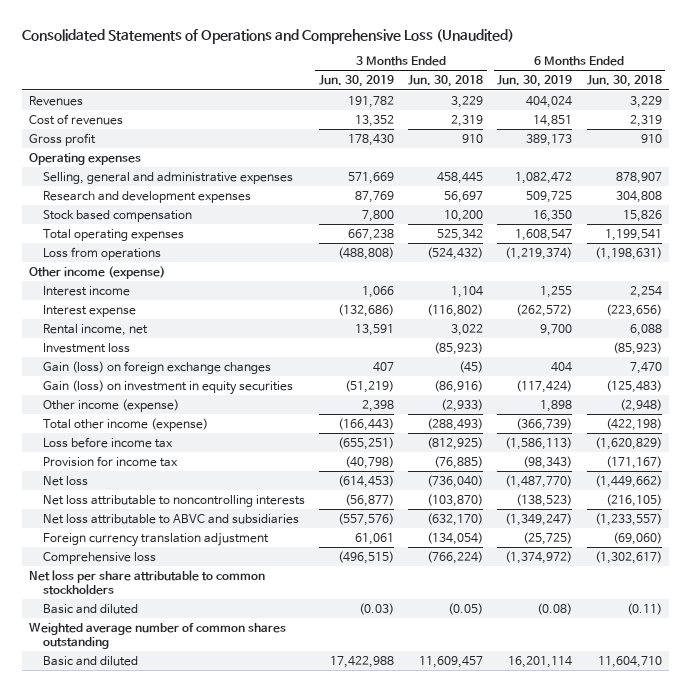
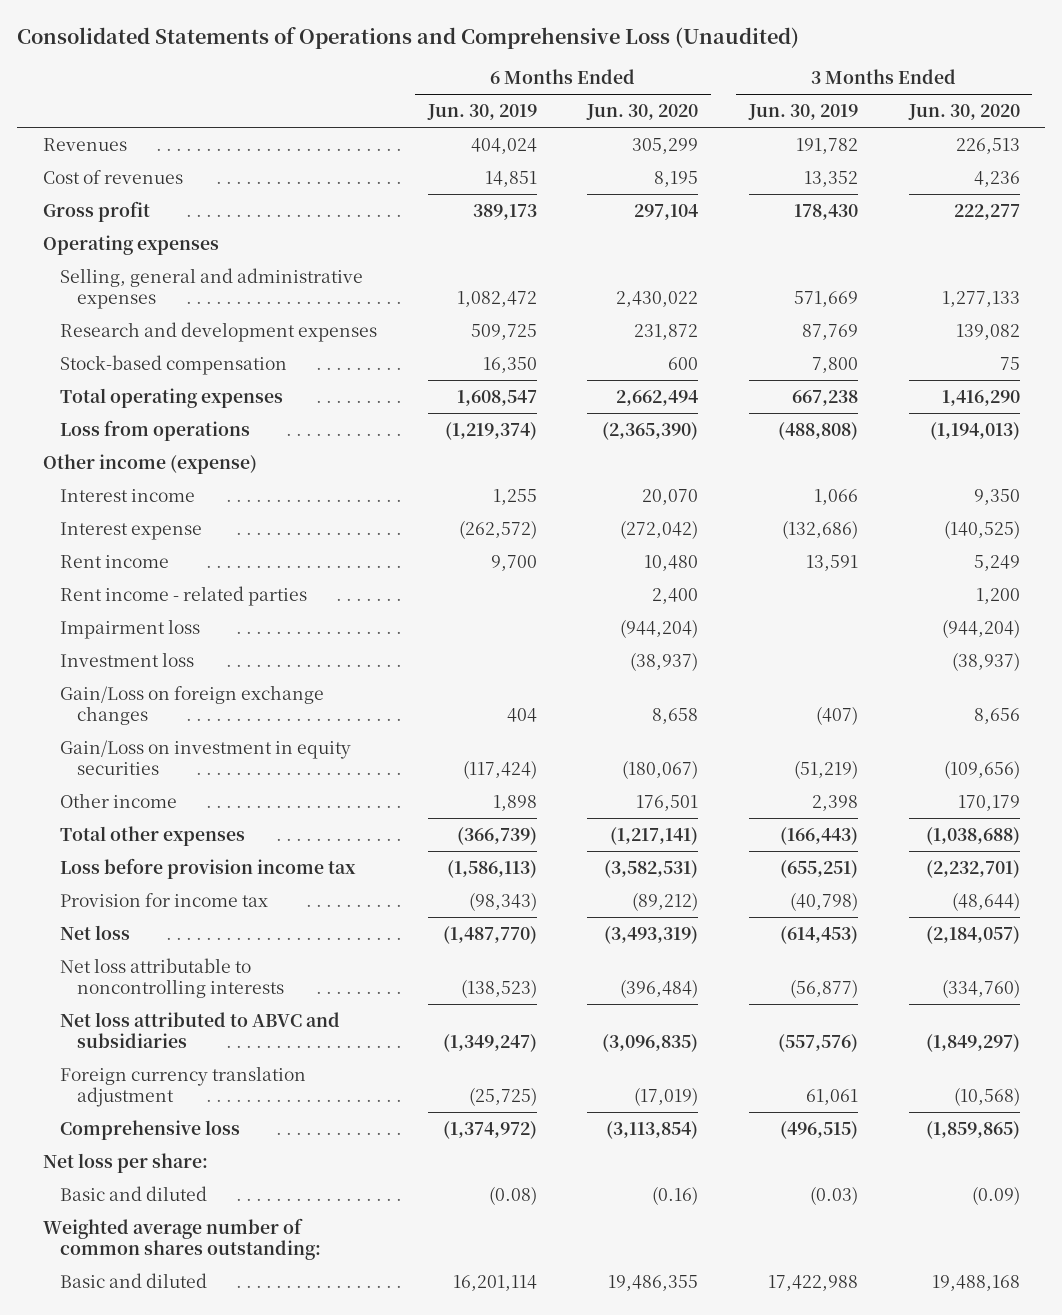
- | 3 Months Ended Jun. 30, 2019 | 3 Months Ended Jun. 30, 2018 | 6 Months Ended Jun. 30, 2019 | 6 Months Ended Jun. 30, 2018
+ | 6 Months Ended Jun. 30, 2019 | 6 Months Ended Jun. 30, 2020 | 3 Months Ended Jun. 30, 2019 | 3 Months Ended Jun. 30, 2020
- Stock based compensation | 7,800 | 10,200 | 16,350 | 15,826
+ Stock-based compensation | 16,350 | 600 | 7,800 | 75
- Rental income, net | 13,591 | 3,022 | 9,700 | 6,088
+ Rent income | 9,700 | 10,480 | 13,591 | 5,249
+ Rent income - related parties | | 2,400 | | 1,200
+ Impairment loss | | (944,204) | | (944,204)
- Gain (loss) on foreign exchange changes | 407 | (45) | 404 | 7,470
- Gain (loss) on investment in equity securities | (51,219) | (86,916) | (117,424) | (125,483)
- Other income (expense) | 2,398 | (2,933) | 1,898 | (2,948)
- Total other income (expense) | (166,443) | (288,493) | (366,739) | (422,198)
- Loss before income tax | (655,251) | (812,925) | (1,586,113) | (1,620,829)
+ Gain/Loss on foreign exchange changes | 404 | 8,658 | (407) | 8,656
+ Gain/Loss on investment in equity securities | (117,424) | (180,067) | (51,219) | (109,656)
+ Other income | 1,898 | 176,501 | 2,398 | 170,179
+ Total other expenses | (366,739) | (1,217,141) | (166,443) | (1,038,688)
+ Loss before provision income tax | (1,586,113) | (3,582,531) | (655,251) | (2,232,701)
- Net loss attributable to ABVC and subsidiaries | (557,576) | (632,170) | (1,349,247) | (1,233,557)
+ Net loss attributed to ABVC and subsidiaries | (1,349,247) | (3,096,835) | (557,576) | (1,849,297)
- Net loss per share attributable to common stockholders
+ Net loss per share:
- Weighted average number of common shares outstanding
+ Weighted average number of common shares outstanding:

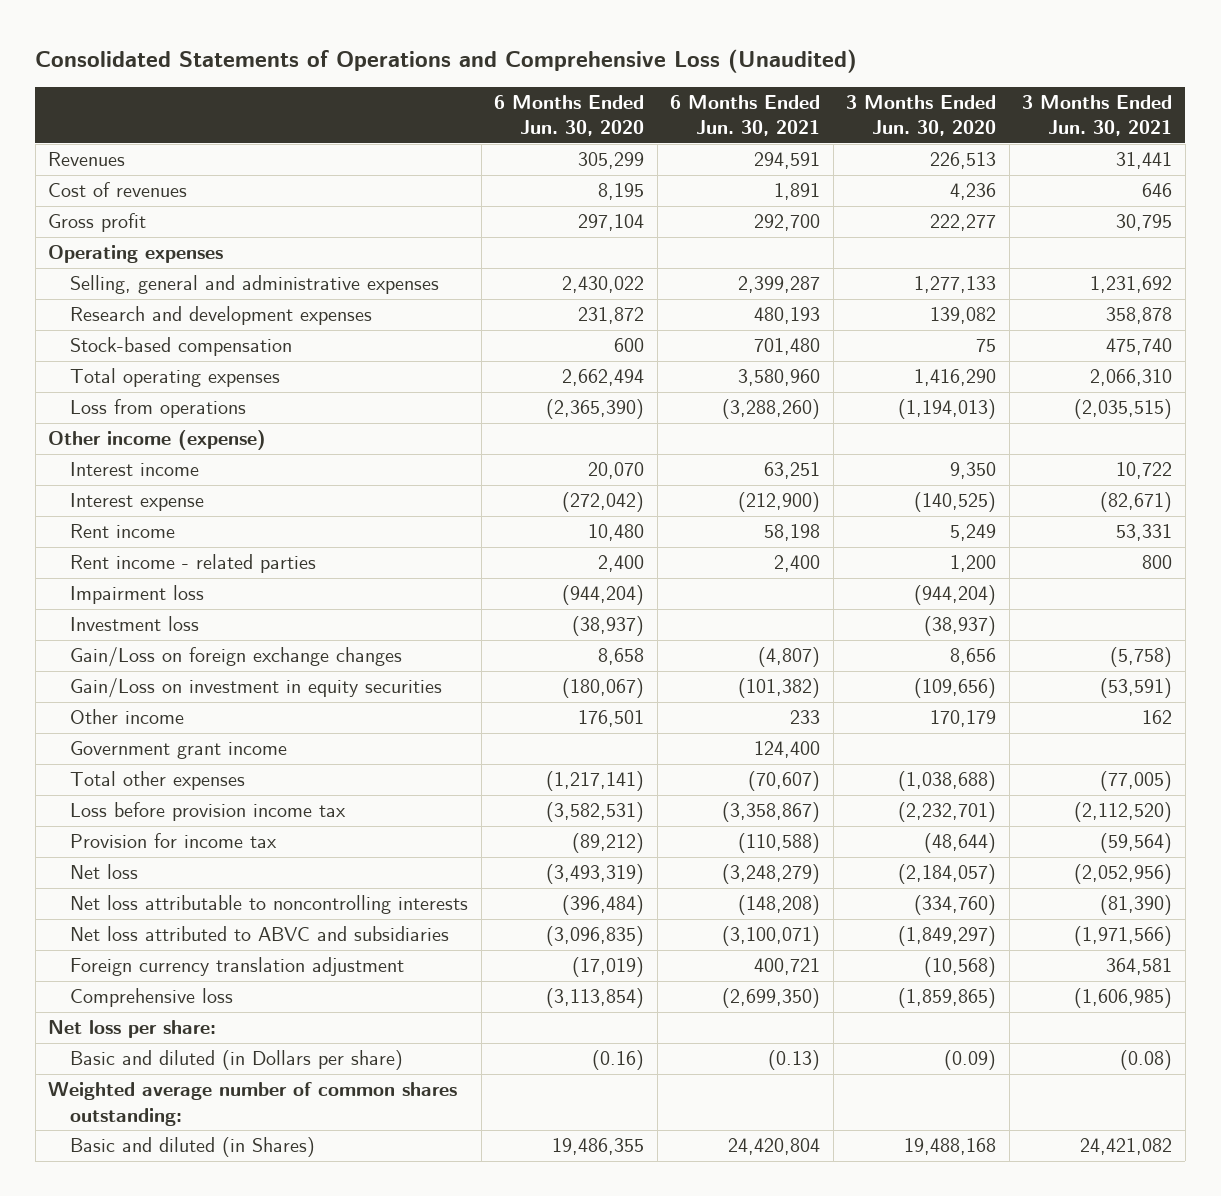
- | 6 Months Ended Jun. 30, 2019 | 6 Months Ended Jun. 30, 2020 | 3 Months Ended Jun. 30, 2019 | 3 Months Ended Jun. 30, 2020
+ | 6 Months Ended Jun. 30, 2020 | 6 Months Ended Jun. 30, 2021 | 3 Months Ended Jun. 30, 2020 | 3 Months Ended Jun. 30, 2021
+ Government grant income | | 124,400 | |
- Basic and diluted | (0.08) | (0.16) | (0.03) | (0.09)
+ Basic and diluted (in Dollars per share) | (0.16) | (0.13) | (0.09) | (0.08)
- Basic and diluted | 16,201,114 | 19,486,355 | 17,422,988 | 19,488,168
+ Basic and diluted (in Shares) | 19,486,355 | 24,420,804 | 19,488,168 | 24,421,082

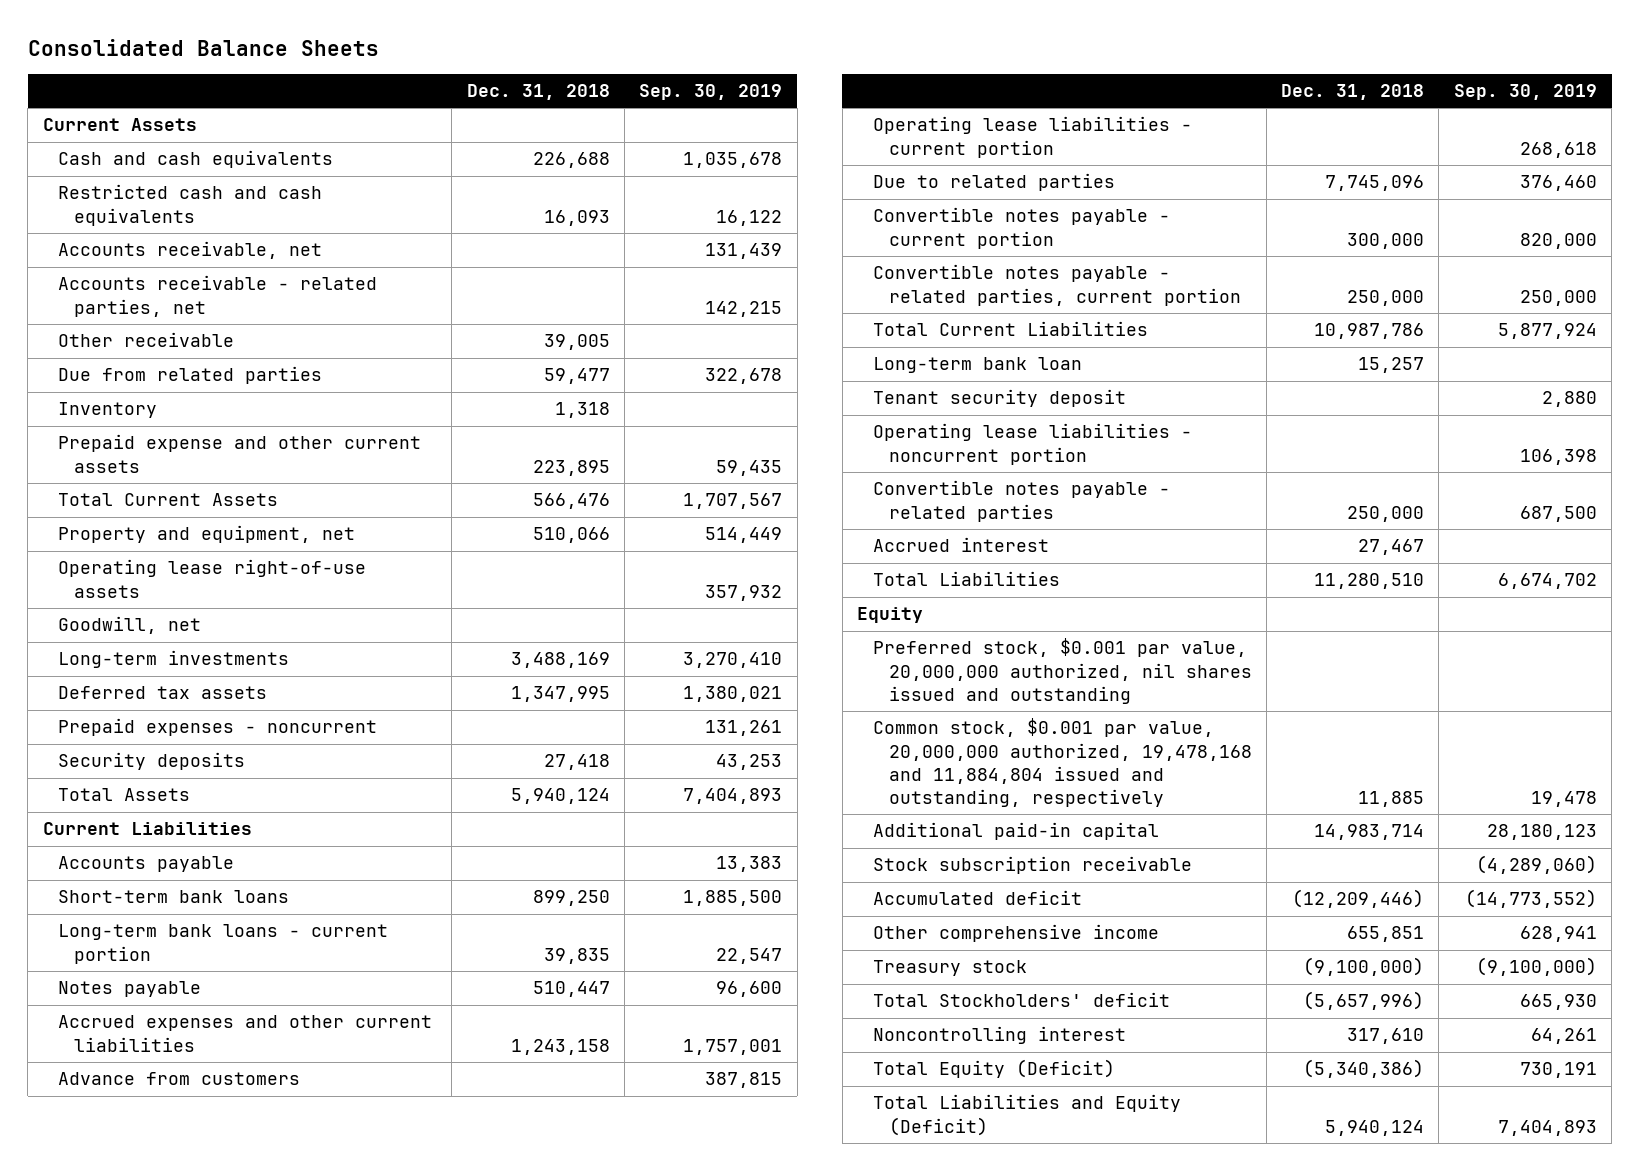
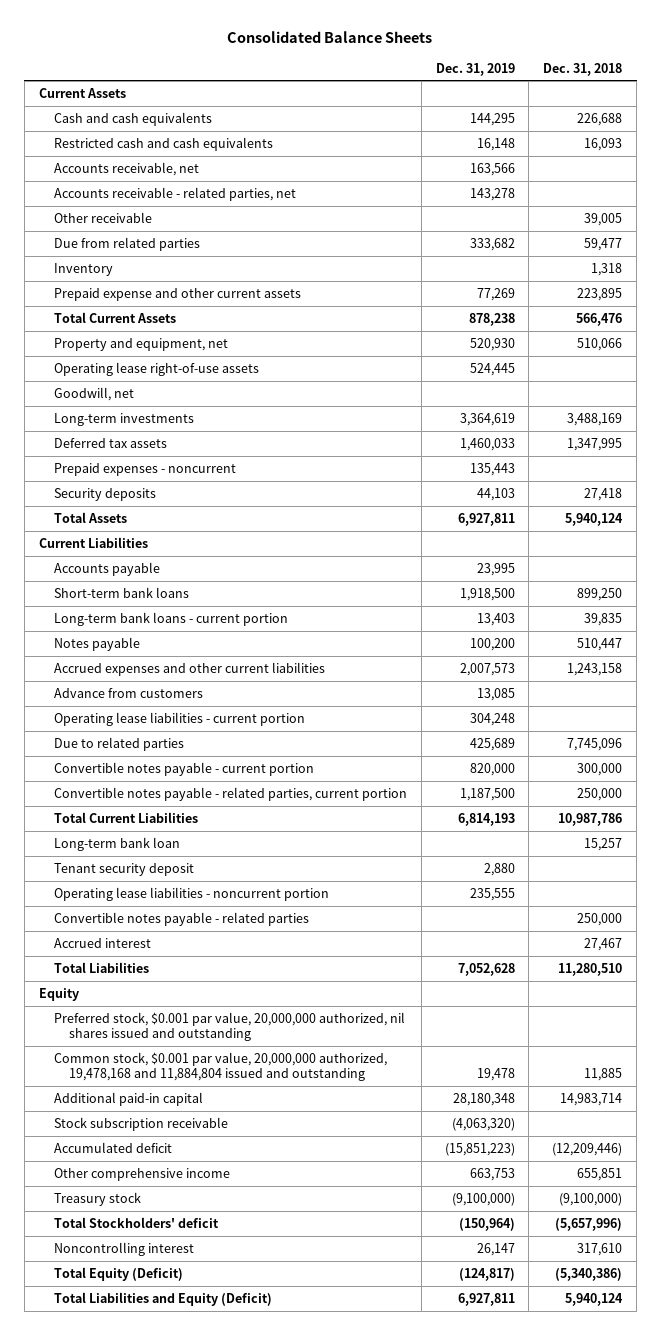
- | Dec. 31, 2018 | Sep. 30, 2019
+ | Dec. 31, 2019 | Dec. 31, 2018
- Common stock, $0.001 par value, 20,000,000 authorized, 19,478,168 and 11,884,804 issued and outstanding, respectively | 11,885 | 19,478
+ Common stock, $0.001 par value, 20,000,000 authorized, 19,478,168 and 11,884,804 issued and outstanding | 19,478 | 11,885

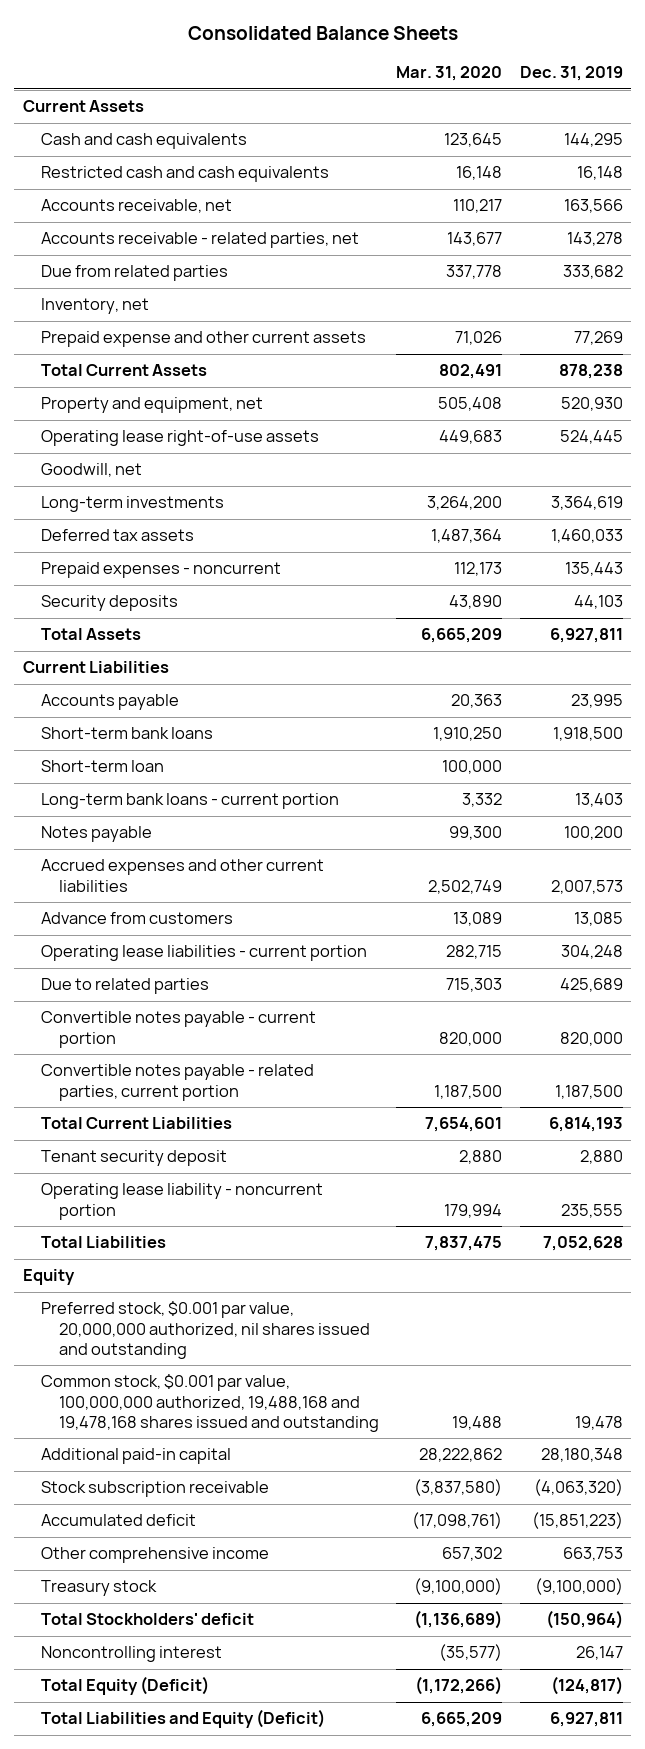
- | Dec. 31, 2019 | Dec. 31, 2018
+ | Mar. 31, 2020 | Dec. 31, 2019
- Other receivable | | 39,005
- Inventory | | 1,318
+ Inventory, net
+ Short-term loan | 100,000 |
- Long-term bank loan | | 15,257
- Operating lease liabilities - noncurrent portion | 235,555 |
- Convertible notes payable - related parties | | 250,000
- Accrued interest | | 27,467
+ Operating lease liability - noncurrent portion | 179,994 | 235,555
- Common stock, $0.001 par value, 20,000,000 authorized, 19,478,168 and 11,884,804 issued and outstanding | 19,478 | 11,885
+ Common stock, $0.001 par value, 100,000,000 authorized, 19,488,168 and 19,478,168 shares issued and outstanding | 19,488 | 19,478

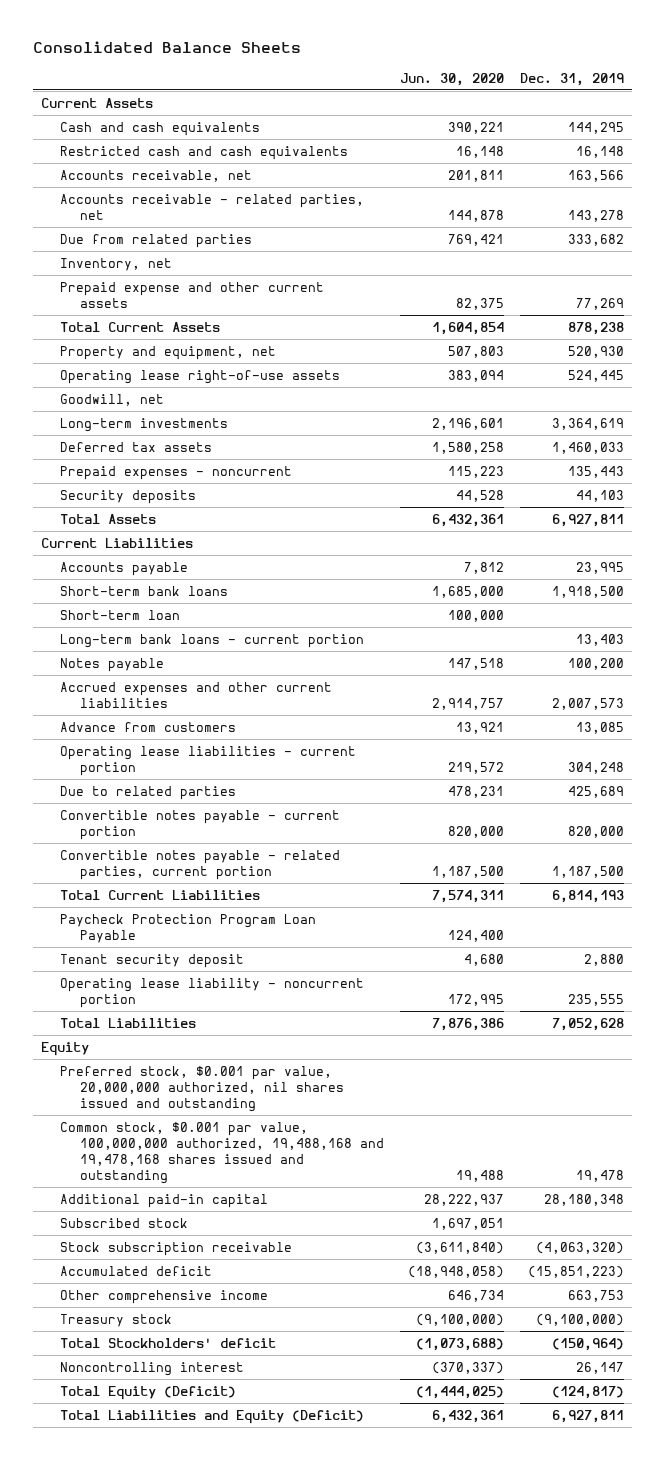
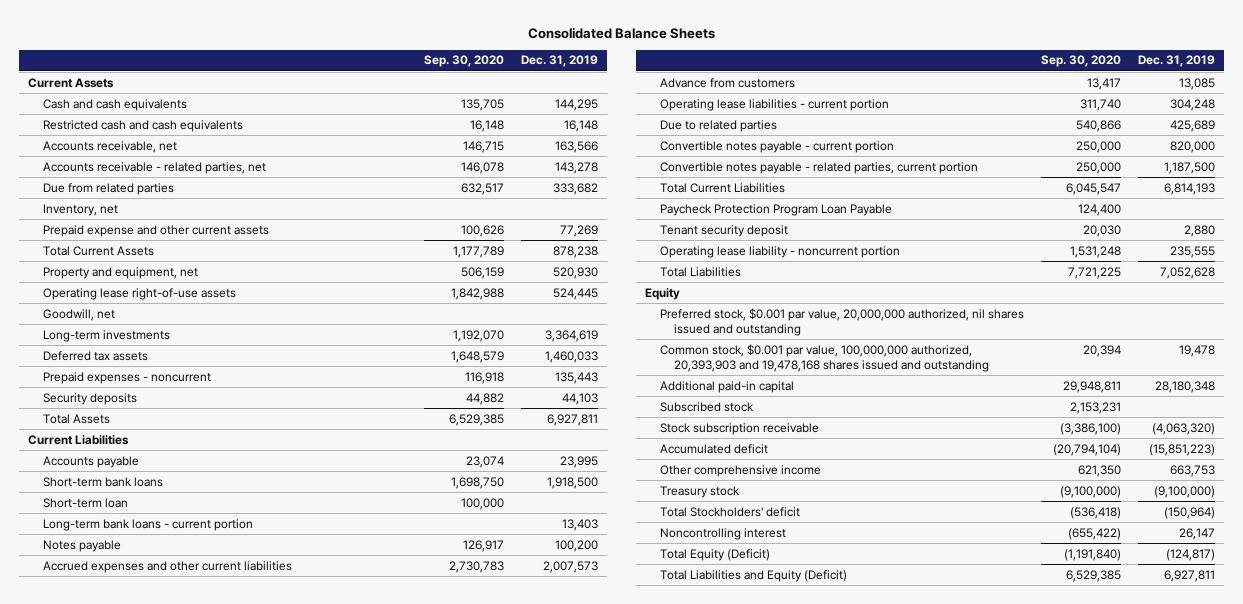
- | Jun. 30, 2020 | Dec. 31, 2019
+ | Sep. 30, 2020 | Dec. 31, 2019
- Common stock, $0.001 par value, 100,000,000 authorized, 19,488,168 and 19,478,168 shares issued and outstanding | 19,488 | 19,478
+ Common stock, $0.001 par value, 100,000,000 authorized, 20,393,903 and 19,478,168 shares issued and outstanding | 20,394 | 19,478

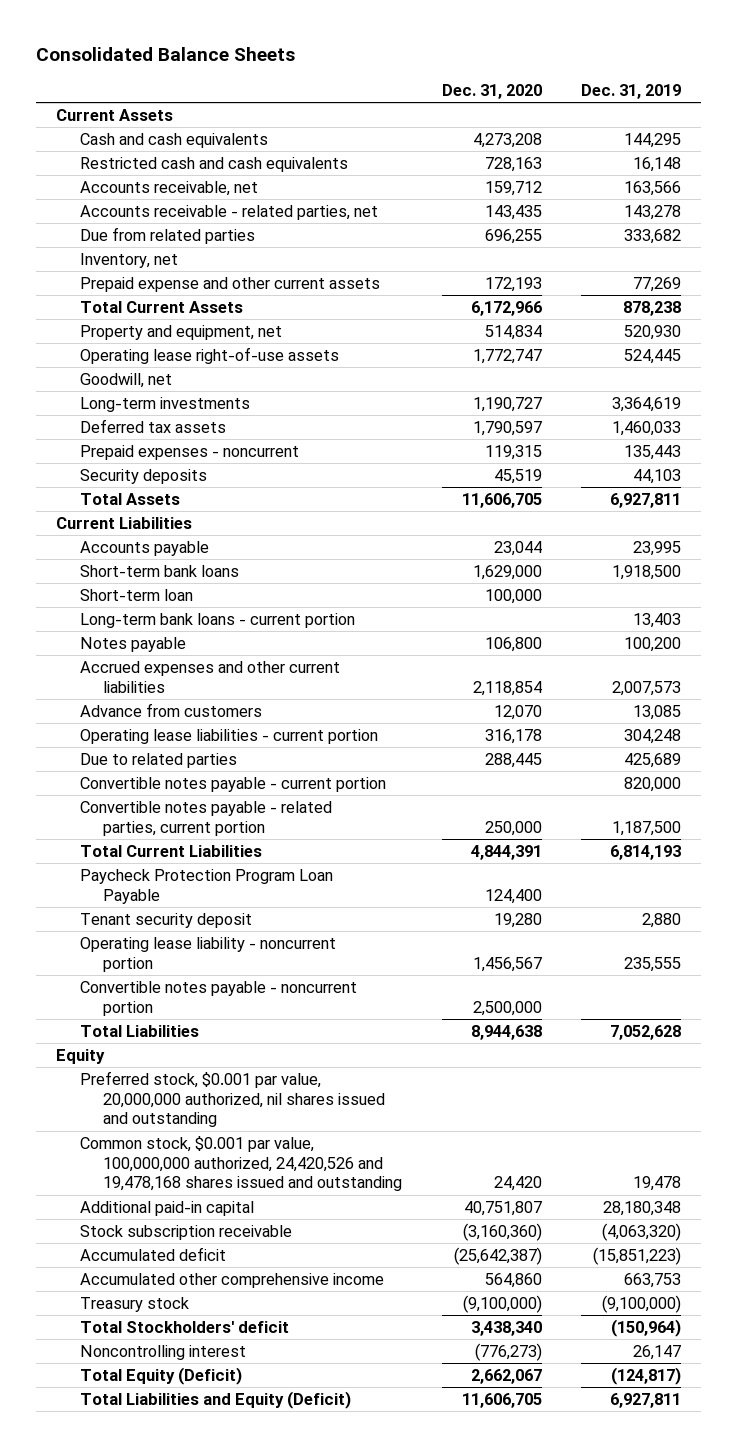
- | Sep. 30, 2020 | Dec. 31, 2019
+ | Dec. 31, 2020 | Dec. 31, 2019
+ Convertible notes payable - noncurrent portion | 2,500,000 |
- Common stock, $0.001 par value, 100,000,000 authorized, 20,393,903 and 19,478,168 shares issued and outstanding | 20,394 | 19,478
+ Common stock, $0.001 par value, 100,000,000 authorized, 24,420,526 and 19,478,168 shares issued and outstanding | 24,420 | 19,478
- Subscribed stock | 2,153,231 |
- Other comprehensive income | 621,350 | 663,753
+ Accumulated other comprehensive income | 564,860 | 663,753

